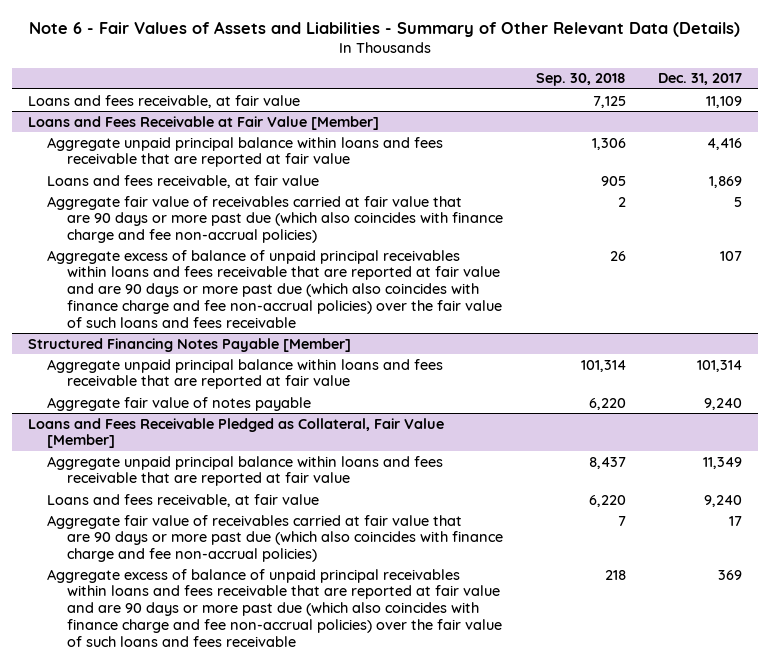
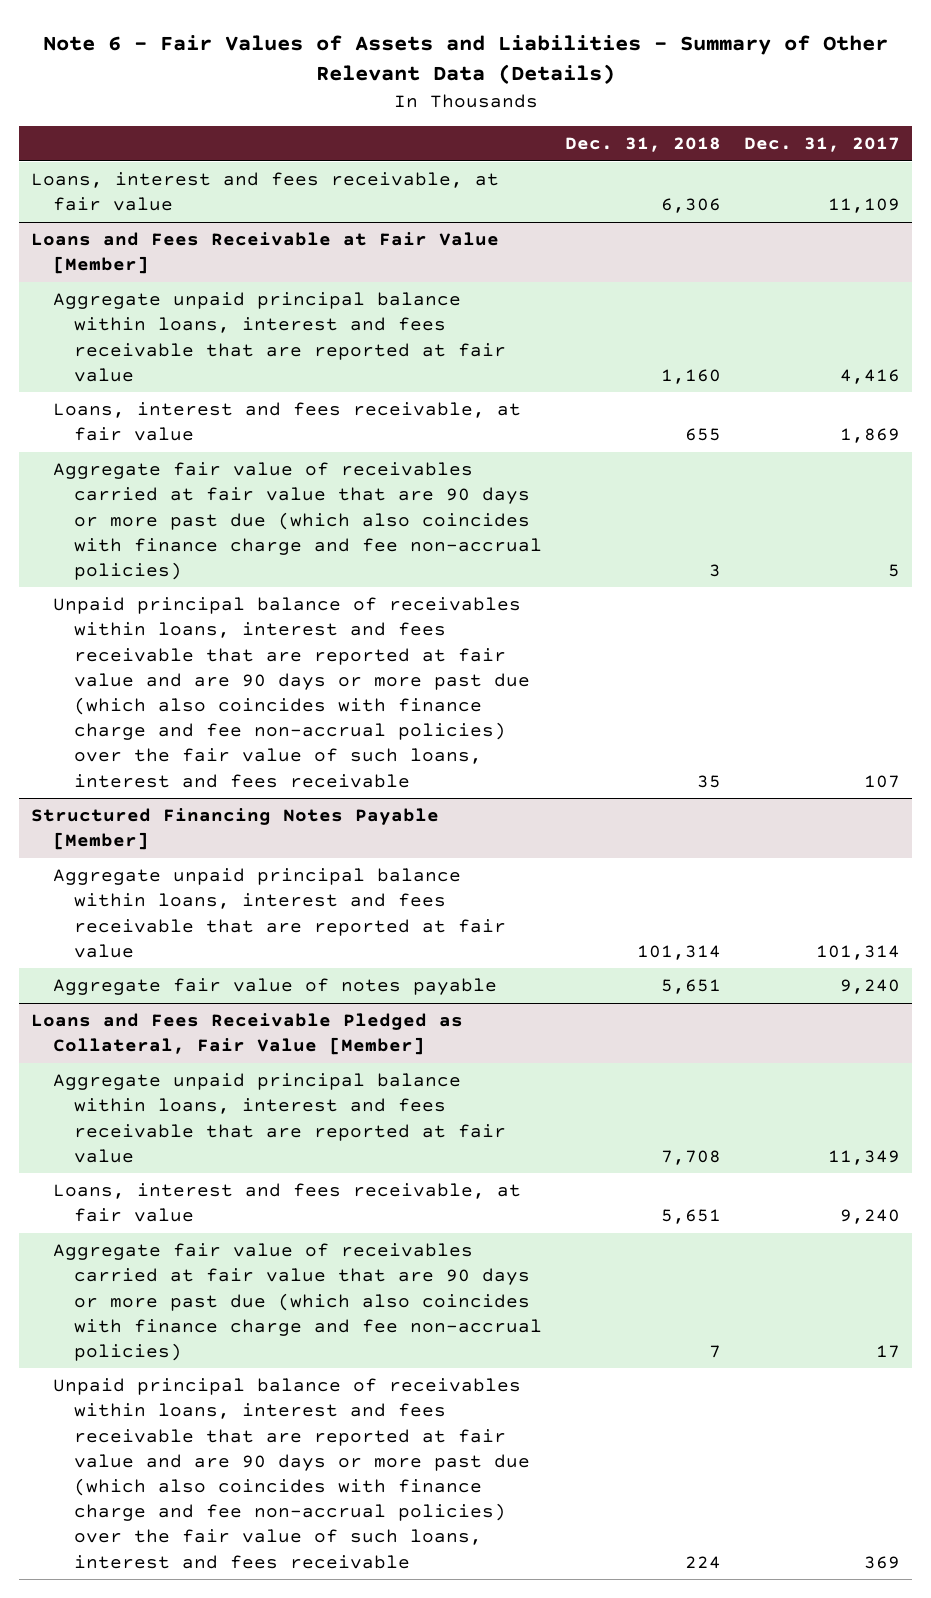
- | Sep. 30, 2018 | Dec. 31, 2017
+ | Dec. 31, 2018 | Dec. 31, 2017
- Loans and fees receivable, at fair value | 7,125 | 11,109
+ Loans, interest and fees receivable, at fair value | 6,306 | 11,109
@ Loans and Fees Receivable at Fair Value [Member]
- Aggregate unpaid principal balance within loans and fees receivable that are reported at fair value | 1,306 | 4,416
- Loans and fees receivable, at fair value | 905 | 1,869
+ Aggregate unpaid principal balance within loans, interest and fees receivable that are reported at fair value | 1,160 | 4,416
+ Loans, interest and fees receivable, at fair value | 655 | 1,869
- Aggregate excess of balance of unpaid principal receivables within loans and fees receivable that are reported at fair value and are 90 days or more past due (which also coincides with finance charge and fee non-accrual policies) over the fair value of such loans and fees receivable | 26 | 107
+ Unpaid principal balance of receivables within loans, interest and fees receivable that are reported at fair value and are 90 days or more past due (which also coincides with finance charge and fee non-accrual policies) over the fair value of such loans, interest and fees receivable | 35 | 107
@ Structured Financing Notes Payable [Member]
- Aggregate unpaid principal balance within loans and fees receivable that are reported at fair value | 101,314 | 101,314
+ Aggregate unpaid principal balance within loans, interest and fees receivable that are reported at fair value | 101,314 | 101,314
@ Loans and Fees Receivable Pledged as Collateral, Fair Value [Member]
- Aggregate unpaid principal balance within loans and fees receivable that are reported at fair value | 8,437 | 11,349
- Loans and fees receivable, at fair value | 6,220 | 9,240
+ Aggregate unpaid principal balance within loans, interest and fees receivable that are reported at fair value | 7,708 | 11,349
+ Loans, interest and fees receivable, at fair value | 5,651 | 9,240
- Aggregate excess of balance of unpaid principal receivables within loans and fees receivable that are reported at fair value and are 90 days or more past due (which also coincides with finance charge and fee non-accrual policies) over the fair value of such loans and fees receivable | 218 | 369
+ Unpaid principal balance of receivables within loans, interest and fees receivable that are reported at fair value and are 90 days or more past due (which also coincides with finance charge and fee non-accrual policies) over the fair value of such loans, interest and fees receivable | 224 | 369

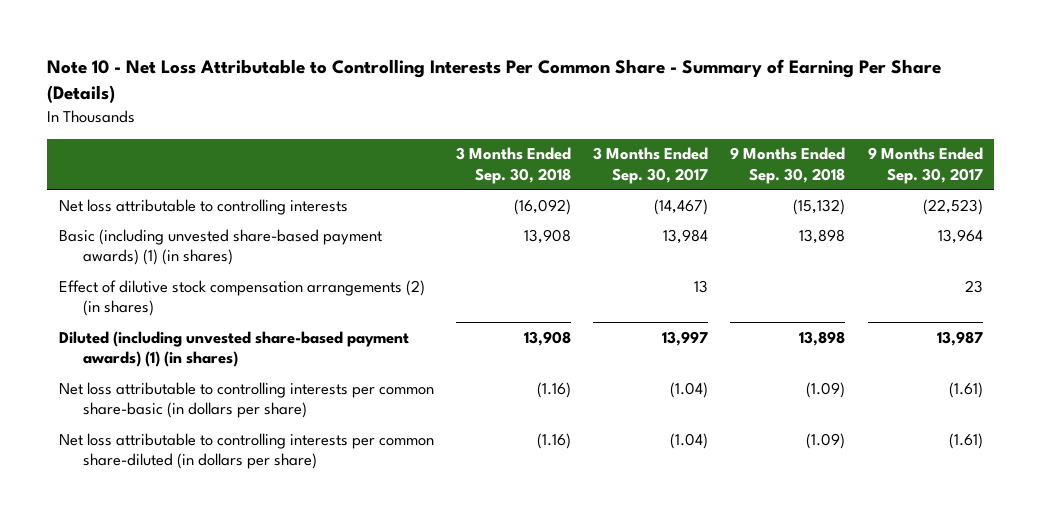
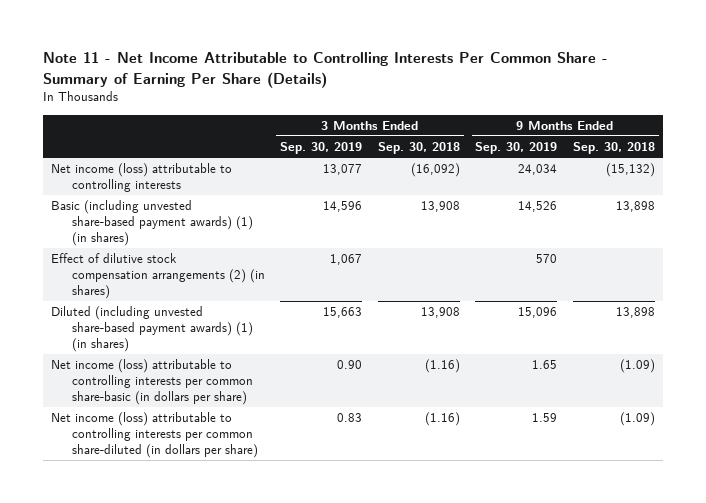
- Note 10 - Net Loss Attributable to Controlling Interests Per Common Share - Summary of Earning Per Share (Details)
+ Note 11 - Net Income Attributable to Controlling Interests Per Common Share - Summary of Earning Per Share (Details)
- | 3 Months Ended Sep. 30, 2018 | 3 Months Ended Sep. 30, 2017 | 9 Months Ended Sep. 30, 2018 | 9 Months Ended Sep. 30, 2017
+ | 3 Months Ended Sep. 30, 2019 | 3 Months Ended Sep. 30, 2018 | 9 Months Ended Sep. 30, 2019 | 9 Months Ended Sep. 30, 2018
- Net loss attributable to controlling interests | (16,092) | (14,467) | (15,132) | (22,523)
+ Net income (loss) attributable to controlling interests | 13,077 | (16,092) | 24,034 | (15,132)
- Net loss attributable to controlling interests per common share-basic (in dollars per share) | (1.16) | (1.04) | (1.09) | (1.61)
- Net loss attributable to controlling interests per common share-diluted (in dollars per share) | (1.16) | (1.04) | (1.09) | (1.61)
+ Net income (loss) attributable to controlling interests per common share-basic (in dollars per share) | 0.90 | (1.16) | 1.65 | (1.09)
+ Net income (loss) attributable to controlling interests per common share-diluted (in dollars per share) | 0.83 | (1.16) | 1.59 | (1.09)

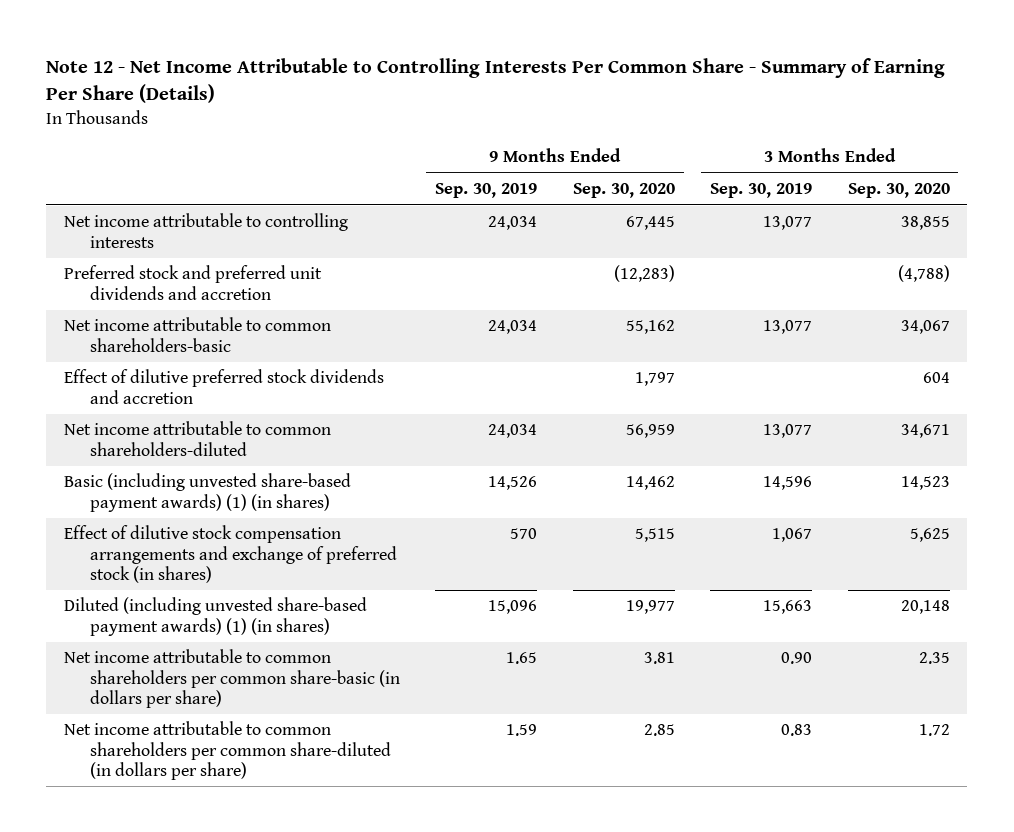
- Note 11 - Net Income Attributable to Controlling Interests Per Common Share - Summary of Earning Per Share (Details)
+ Note 12 - Net Income Attributable to Controlling Interests Per Common Share - Summary of Earning Per Share (Details)
- | 3 Months Ended Sep. 30, 2019 | 3 Months Ended Sep. 30, 2018 | 9 Months Ended Sep. 30, 2019 | 9 Months Ended Sep. 30, 2018
+ | 9 Months Ended Sep. 30, 2019 | 9 Months Ended Sep. 30, 2020 | 3 Months Ended Sep. 30, 2019 | 3 Months Ended Sep. 30, 2020
- Net income (loss) attributable to controlling interests | 13,077 | (16,092) | 24,034 | (15,132)
+ Net income attributable to controlling interests | 24,034 | 67,445 | 13,077 | 38,855
+ Preferred stock and preferred unit dividends and accretion | | (12,283) | | (4,788)
+ Net income attributable to common shareholders-basic | 24,034 | 55,162 | 13,077 | 34,067
+ Effect of dilutive preferred stock dividends and accretion | | 1,797 | | 604
+ Net income attributable to common shareholders-diluted | 24,034 | 56,959 | 13,077 | 34,671
- Effect of dilutive stock compensation arrangements (2) (in shares) | 1,067 | | 570 |
+ Effect of dilutive stock compensation arrangements and exchange of preferred stock (in shares) | 570 | 5,515 | 1,067 | 5,625
- Net income (loss) attributable to controlling interests per common share-basic (in dollars per share) | 0.90 | (1.16) | 1.65 | (1.09)
- Net income (loss) attributable to controlling interests per common share-diluted (in dollars per share) | 0.83 | (1.16) | 1.59 | (1.09)
+ Net income attributable to common shareholders per common share-basic (in dollars per share) | 1.65 | 3.81 | 0.90 | 2.35
+ Net income attributable to common shareholders per common share-diluted (in dollars per share) | 1.59 | 2.85 | 0.83 | 1.72

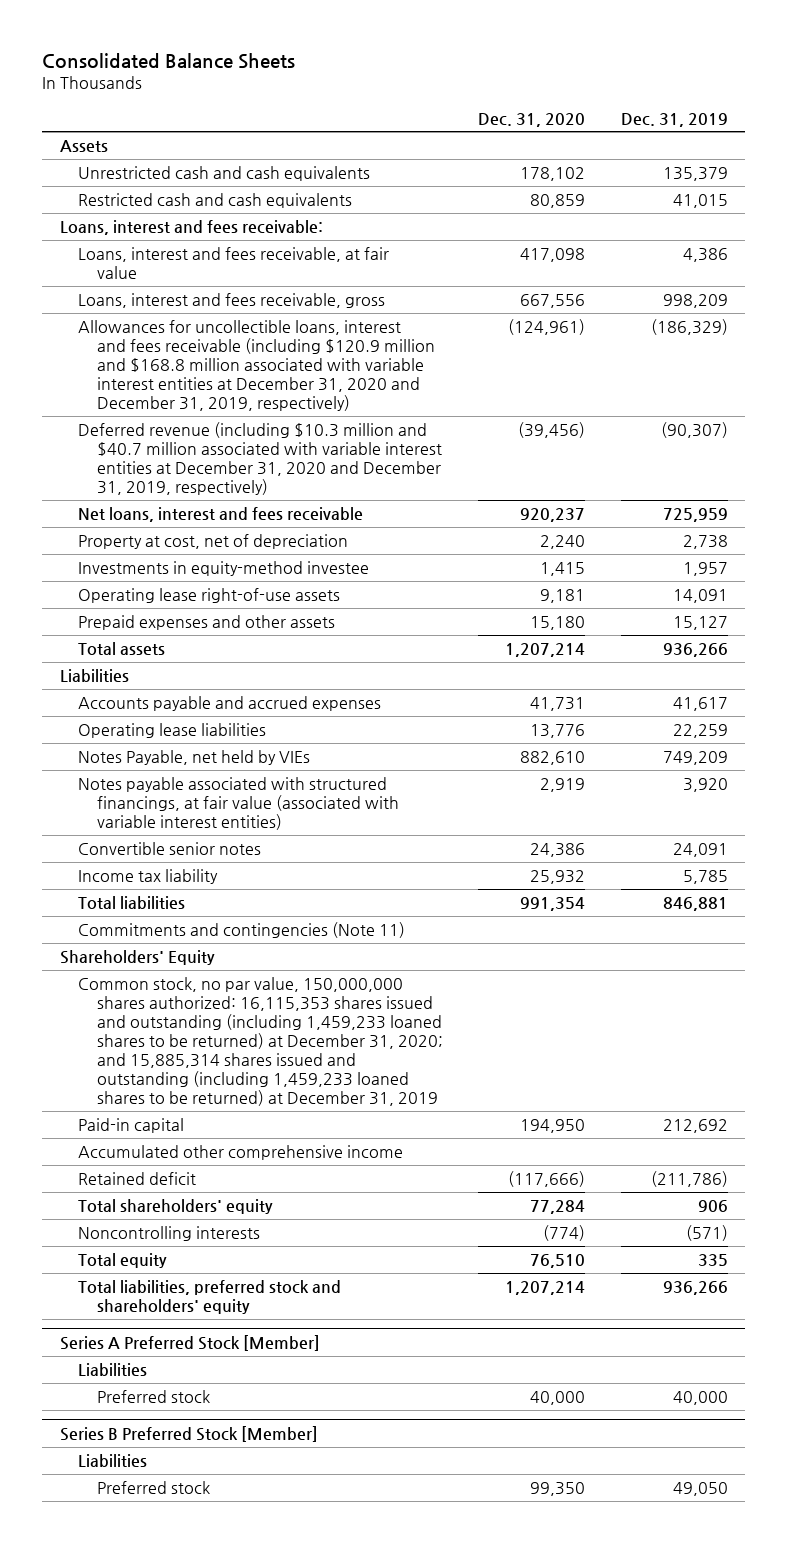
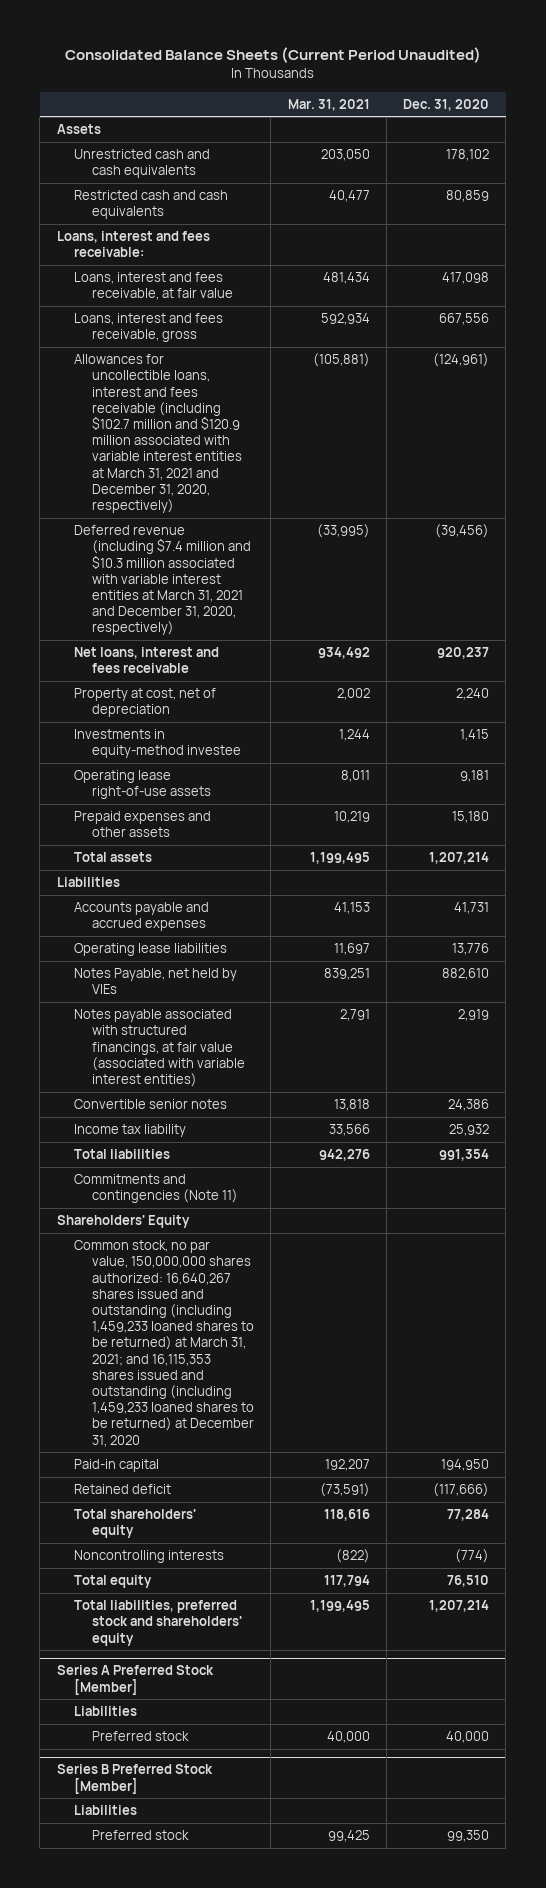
- Consolidated Balance Sheets
+ Consolidated Balance Sheets (Current Period Unaudited)
- | Dec. 31, 2020 | Dec. 31, 2019
+ | Mar. 31, 2021 | Dec. 31, 2020
- Allowances for uncollectible loans, interest and fees receivable (including $120.9 million and $168.8 million associated with variable interest entities at December 31, 2020 and December 31, 2019, respectively) | (124,961) | (186,329)
- Deferred revenue (including $10.3 million and $40.7 million associated with variable interest entities at December 31, 2020 and December 31, 2019, respectively) | (39,456) | (90,307)
+ Allowances for uncollectible loans, interest and fees receivable (including $102.7 million and $120.9 million associated with variable interest entities at March 31, 2021 and December 31, 2020, respectively) | (105,881) | (124,961)
+ Deferred revenue (including $7.4 million and $10.3 million associated with variable interest entities at March 31, 2021 and December 31, 2020, respectively) | (33,995) | (39,456)
- Common stock, no par value, 150,000,000 shares authorized: 16,115,353 shares issued and outstanding (including 1,459,233 loaned shares to be returned) at December 31, 2020; and 15,885,314 shares issued and outstanding (including 1,459,233 loaned shares to be returned) at December 31, 2019
+ Common stock, no par value, 150,000,000 shares authorized: 16,640,267 shares issued and outstanding (including 1,459,233 loaned shares to be returned) at March 31, 2021; and 16,115,353 shares issued and outstanding (including 1,459,233 loaned shares to be returned) at December 31, 2020
- Accumulated other comprehensive income

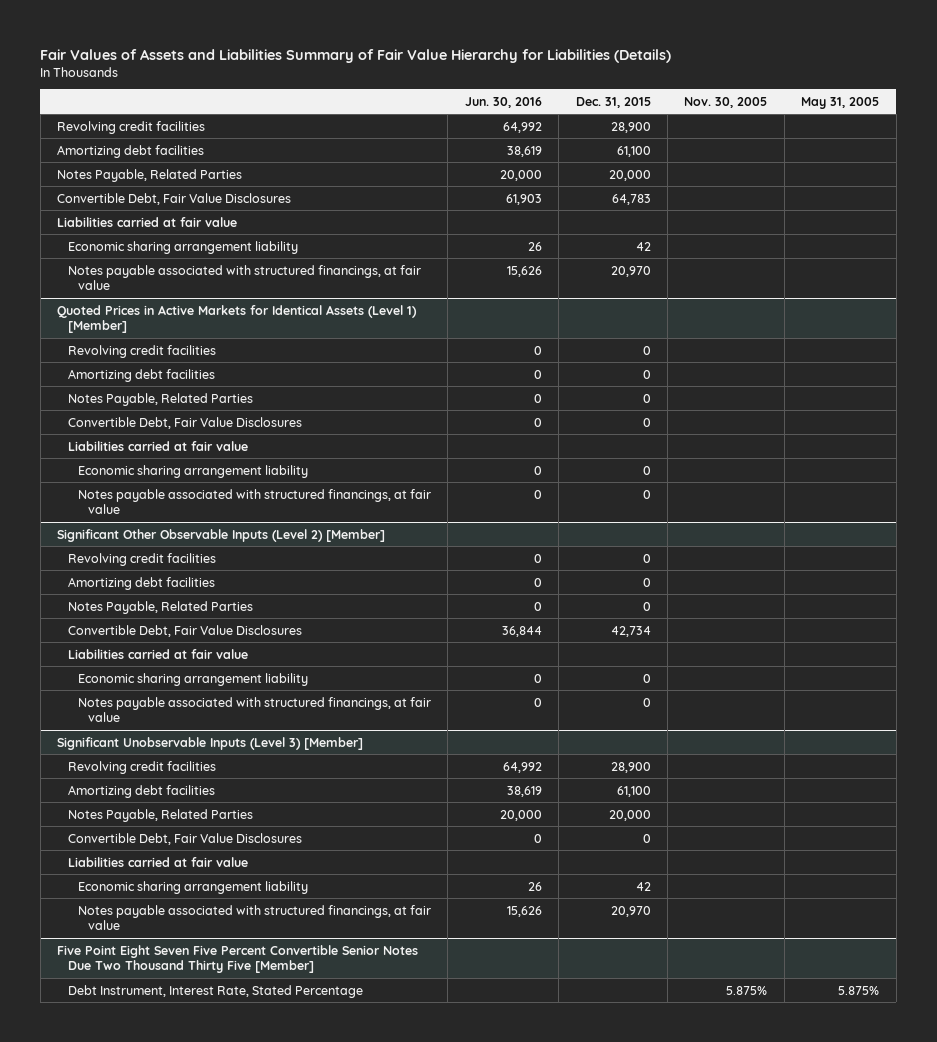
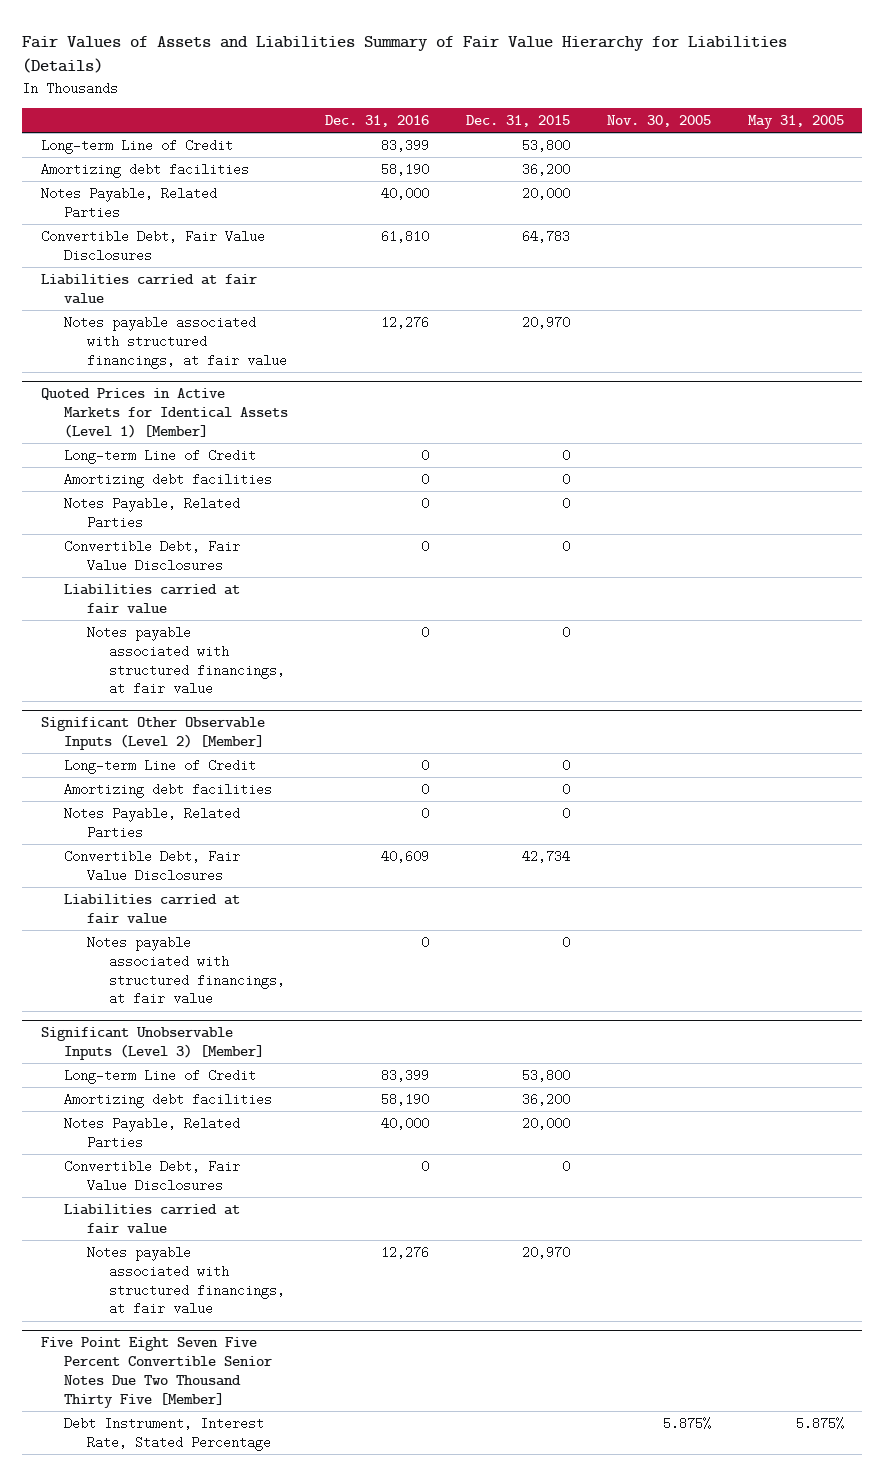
- | Jun. 30, 2016 | Dec. 31, 2015 | Nov. 30, 2005 | May 31, 2005
+ | Dec. 31, 2016 | Dec. 31, 2015 | Nov. 30, 2005 | May 31, 2005
- Revolving credit facilities | 64,992 | 28,900 | |
- Amortizing debt facilities | 38,619 | 61,100 | |
+ Long-term Line of Credit | 83,399 | 53,800 | |
+ Amortizing debt facilities | 58,190 | 36,200 | |
- Economic sharing arrangement liability | 26 | 42 | |
@ Quoted Prices in Active Markets for Identical Assets (Level 1) [Member]
- Revolving credit facilities | 0 | 0 | |
+ Long-term Line of Credit | 0 | 0 | |
- Economic sharing arrangement liability | 0 | 0 | |
@ Significant Other Observable Inputs (Level 2) [Member]
- Revolving credit facilities | 0 | 0 | |
+ Long-term Line of Credit | 0 | 0 | |
- Economic sharing arrangement liability | 0 | 0 | |
@ Significant Unobservable Inputs (Level 3) [Member]
- Revolving credit facilities | 64,992 | 28,900 | |
- Amortizing debt facilities | 38,619 | 61,100 | |
+ Long-term Line of Credit | 83,399 | 53,800 | |
+ Amortizing debt facilities | 58,190 | 36,200 | |
- Economic sharing arrangement liability | 26 | 42 | |

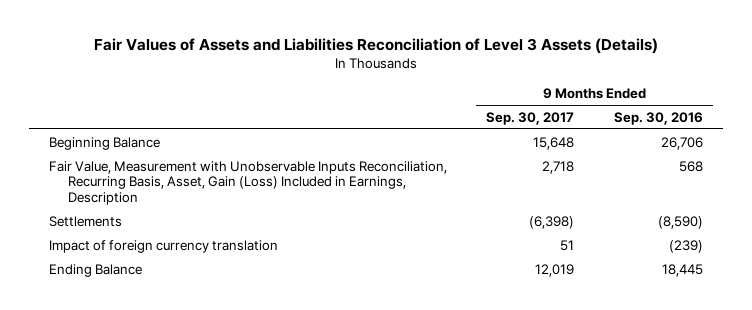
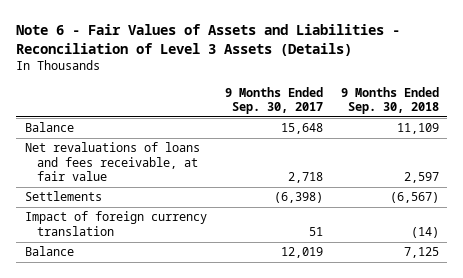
- Fair Values of Assets and Liabilities Reconciliation of Level 3 Assets (Details)
+ Note 6 - Fair Values of Assets and Liabilities - Reconciliation of Level 3 Assets (Details)
- | 9 Months Ended Sep. 30, 2017 | 9 Months Ended Sep. 30, 2016
+ | 9 Months Ended Sep. 30, 2017 | 9 Months Ended Sep. 30, 2018
- Beginning Balance | 15,648 | 26,706
- Fair Value, Measurement with Unobservable Inputs Reconciliation, Recurring Basis, Asset, Gain (Loss) Included in Earnings, Description | 2,718 | 568
+ Balance | 15,648 | 11,109
+ Net revaluations of loans and fees receivable, at fair value | 2,718 | 2,597
- Ending Balance | 12,019 | 18,445
+ Balance | 12,019 | 7,125

